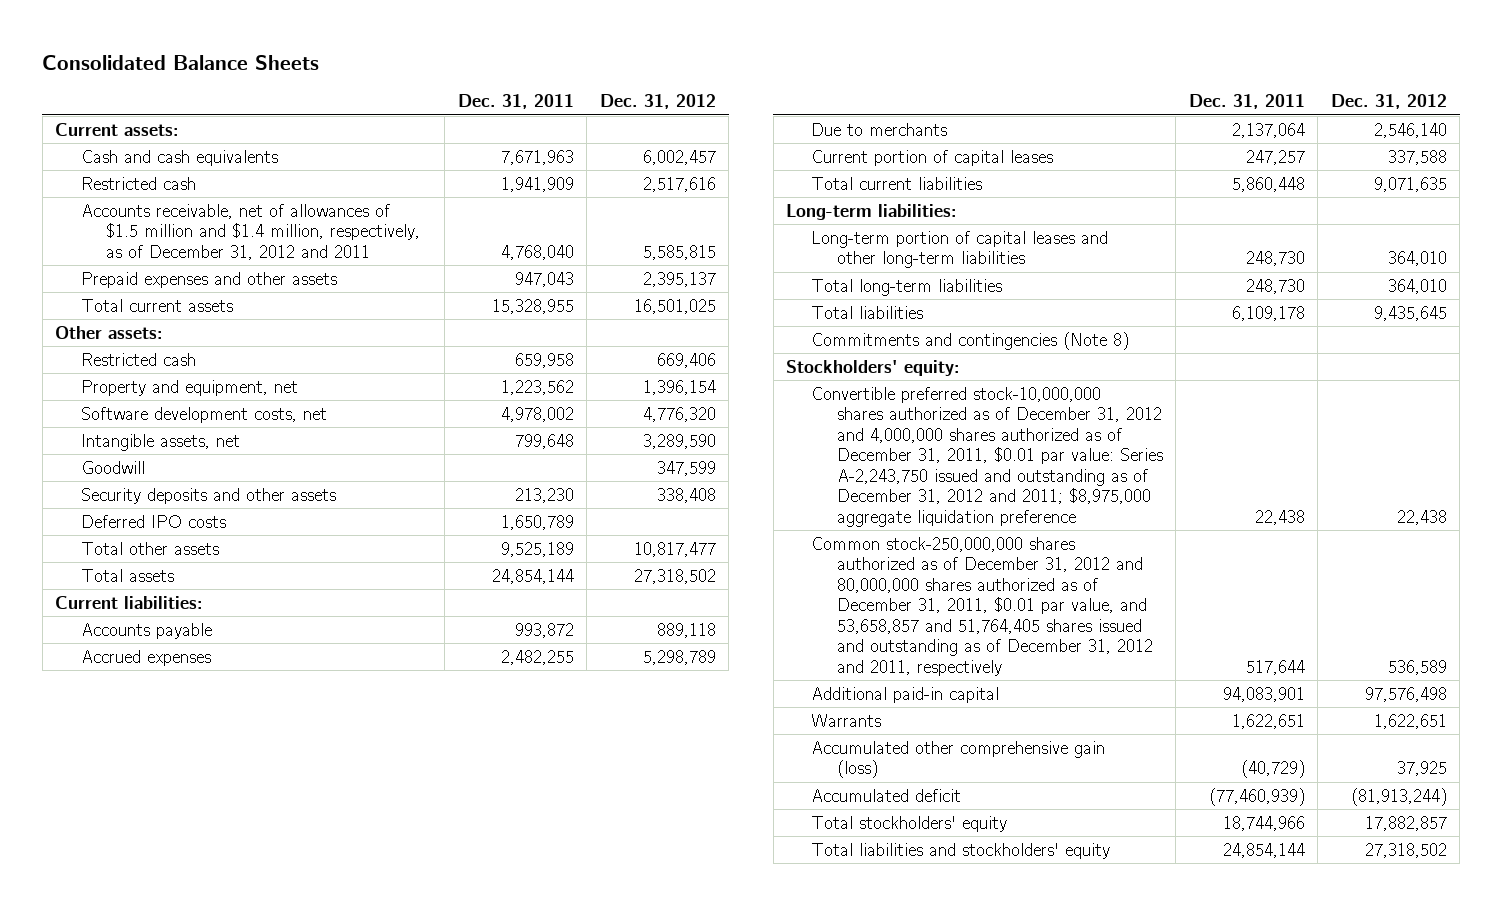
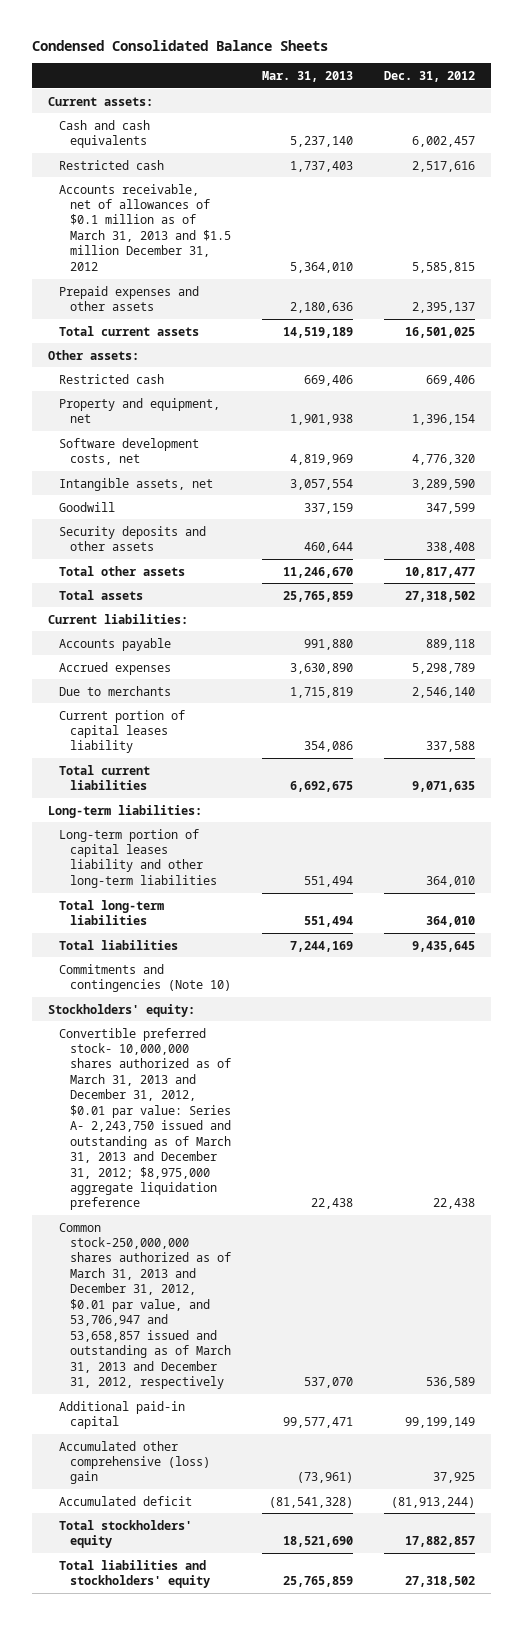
- Consolidated Balance Sheets
+ Condensed Consolidated Balance Sheets
- | Dec. 31, 2011 | Dec. 31, 2012
+ | Mar. 31, 2013 | Dec. 31, 2012
- Accounts receivable, net of allowances of $1.5 million and $1.4 million, respectively, as of December 31, 2012 and 2011 | 4,768,040 | 5,585,815
+ Accounts receivable, net of allowances of $0.1 million as of March 31, 2013 and $1.5 million December 31, 2012 | 5,364,010 | 5,585,815
- Deferred IPO costs | 1,650,789 |
- Current portion of capital leases | 247,257 | 337,588
+ Current portion of capital leases liability | 354,086 | 337,588
- Long-term portion of capital leases and other long-term liabilities | 248,730 | 364,010
+ Long-term portion of capital leases liability and other long-term liabilities | 551,494 | 364,010
- Commitments and contingencies (Note 8)
+ Commitments and contingencies (Note 10)
- Convertible preferred stock-10,000,000 shares authorized as of December 31, 2012 and 4,000,000 shares authorized as of December 31, 2011, $0.01 par value: Series A-2,243,750 issued and outstanding as of December 31, 2012 and 2011; $8,975,000 aggregate liquidation preference | 22,438 | 22,438
- Common stock-250,000,000 shares authorized as of December 31, 2012 and 80,000,000 shares authorized as of December 31, 2011, $0.01 par value, and 53,658,857 and 51,764,405 shares issued and outstanding as of December 31, 2012 and 2011, respectively | 517,644 | 536,589
- Additional paid-in capital | 94,083,901 | 97,576,498
- Warrants | 1,622,651 | 1,622,651
- Accumulated other comprehensive gain (loss) | (40,729) | 37,925
+ Convertible preferred stock- 10,000,000 shares authorized as of March 31, 2013 and December 31, 2012, $0.01 par value: Series A- 2,243,750 issued and outstanding as of March 31, 2013 and December 31, 2012; $8,975,000 aggregate liquidation preference | 22,438 | 22,438
+ Common stock-250,000,000 shares authorized as of March 31, 2013 and December 31, 2012, $0.01 par value, and 53,706,947 and 53,658,857 issued and outstanding as of March 31, 2013 and December 31, 2012, respectively | 537,070 | 536,589
+ Additional paid-in capital | 99,577,471 | 99,199,149
+ Accumulated other comprehensive (loss) gain | (73,961) | 37,925

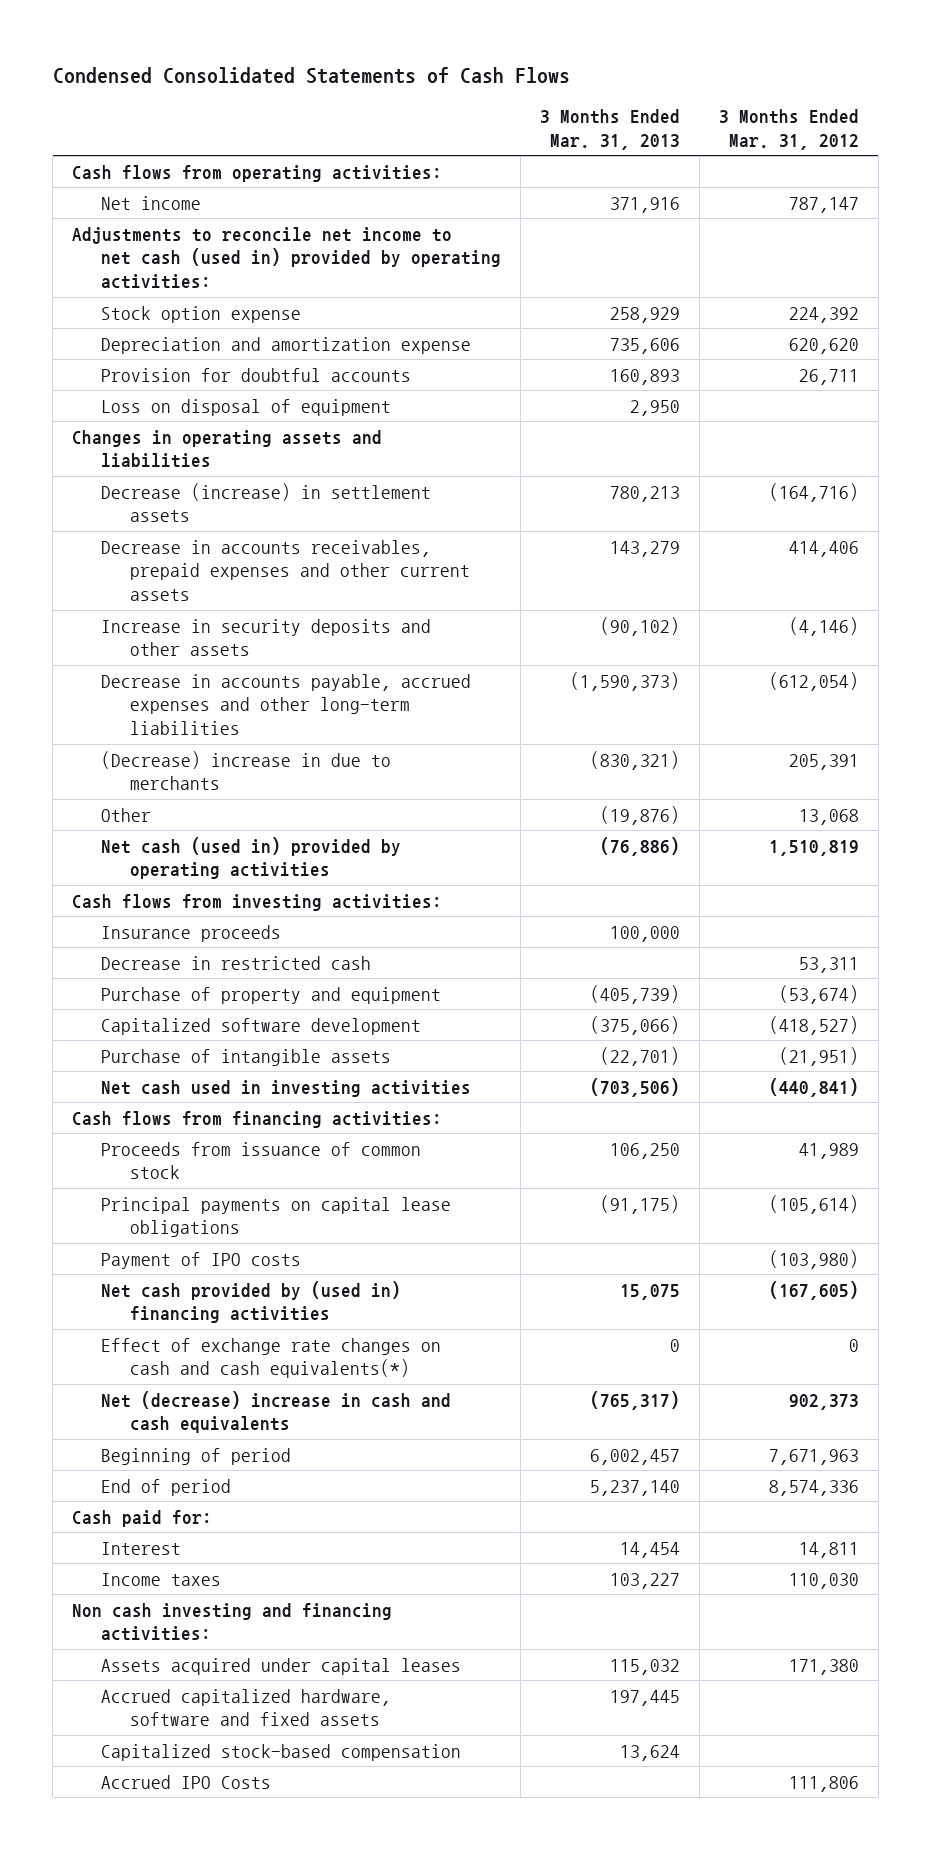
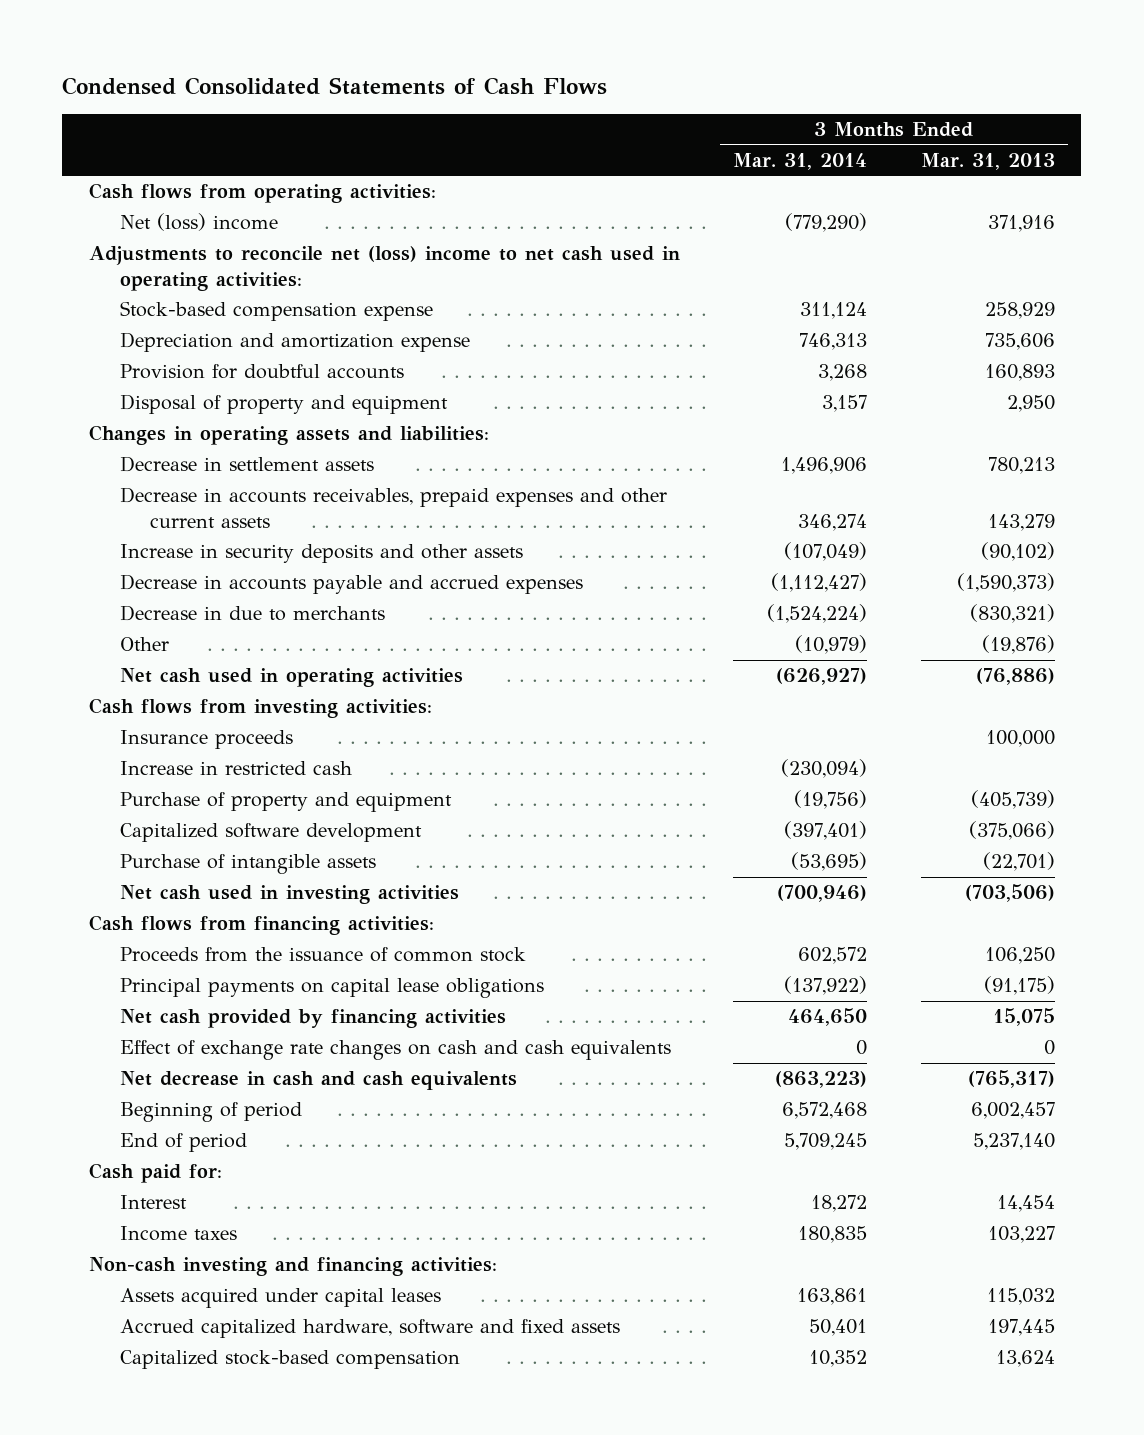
- | 3 Months Ended Mar. 31, 2013 | 3 Months Ended Mar. 31, 2012
+ | 3 Months Ended Mar. 31, 2014 | 3 Months Ended Mar. 31, 2013
- Net income | 371,916 | 787,147
- Adjustments to reconcile net income to net cash (used in) provided by operating activities:
- Stock option expense | 258,929 | 224,392
+ Net (loss) income | (779,290) | 371,916
+ Adjustments to reconcile net (loss) income to net cash used in operating activities:
+ Stock-based compensation expense | 311,124 | 258,929
- Loss on disposal of equipment | 2,950 |
- Changes in operating assets and liabilities
- Decrease (increase) in settlement assets | 780,213 | (164,716)
+ Disposal of property and equipment | 3,157 | 2,950
+ Changes in operating assets and liabilities:
+ Decrease in settlement assets | 1,496,906 | 780,213
- Decrease in accounts payable, accrued expenses and other long-term liabilities | (1,590,373) | (612,054)
- (Decrease) increase in due to merchants | (830,321) | 205,391
+ Decrease in accounts payable and accrued expenses | (1,112,427) | (1,590,373)
+ Decrease in due to merchants | (1,524,224) | (830,321)
- Net cash (used in) provided by operating activities | (76,886) | 1,510,819
+ Net cash used in operating activities | (626,927) | (76,886)
- Decrease in restricted cash | | 53,311
+ Increase in restricted cash | (230,094) |
- Proceeds from issuance of common stock | 106,250 | 41,989
+ Proceeds from the issuance of common stock | 602,572 | 106,250
- Payment of IPO costs | | (103,980)
- Net cash provided by (used in) financing activities | 15,075 | (167,605)
- Effect of exchange rate changes on cash and cash equivalents(*) | 0 | 0
- Net (decrease) increase in cash and cash equivalents | (765,317) | 902,373
+ Net cash provided by financing activities | 464,650 | 15,075
+ Effect of exchange rate changes on cash and cash equivalents | 0 | 0
+ Net decrease in cash and cash equivalents | (863,223) | (765,317)
- Non cash investing and financing activities:
+ Non-cash investing and financing activities:
- Accrued IPO Costs | | 111,806

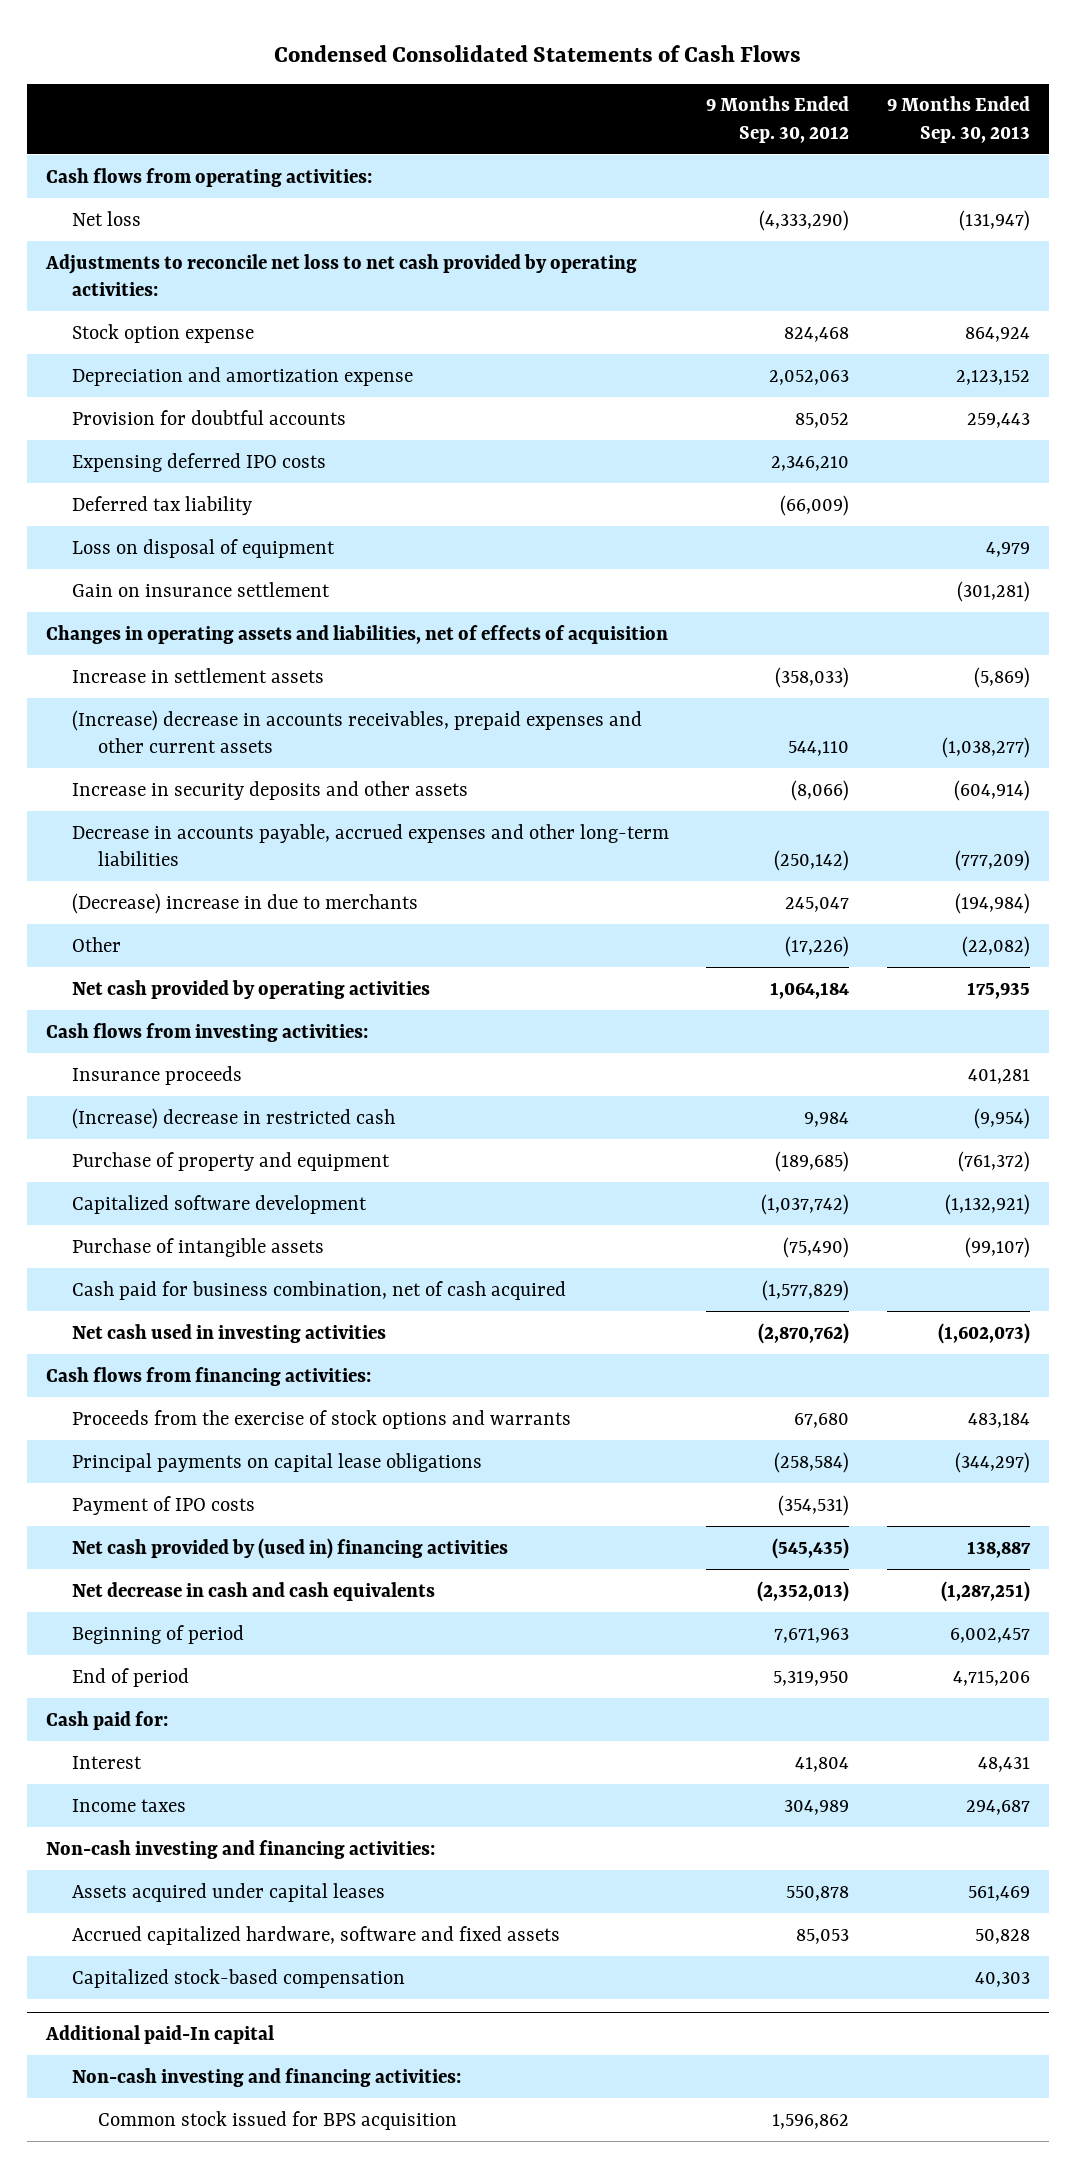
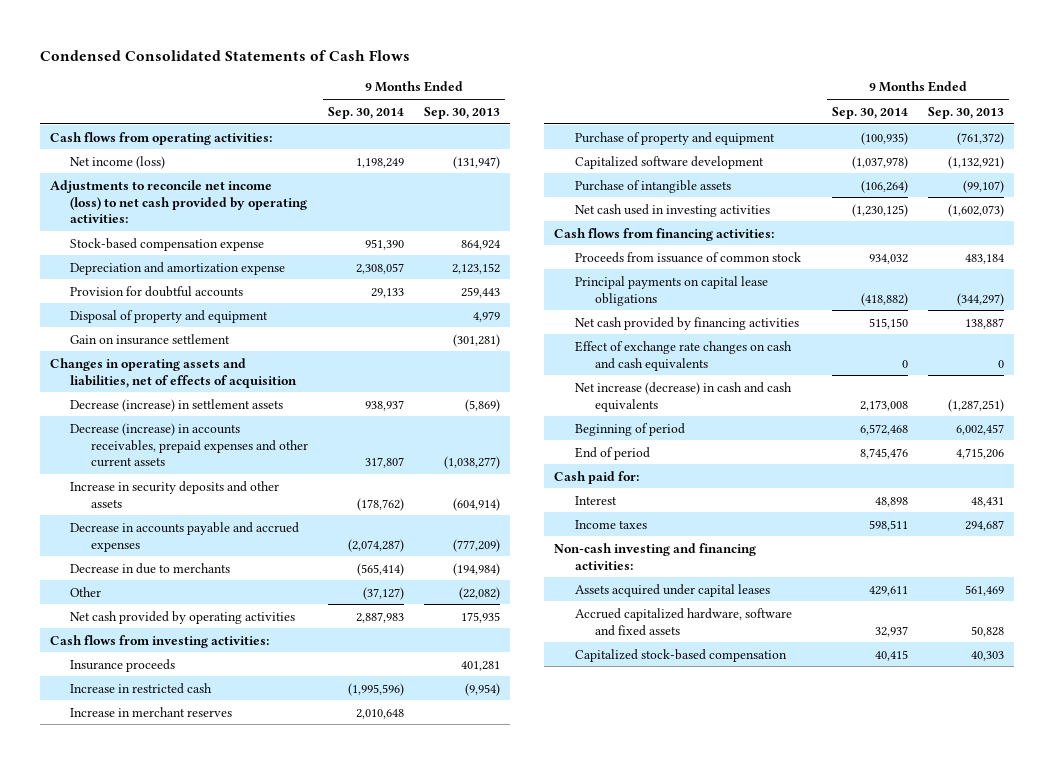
- | 9 Months Ended Sep. 30, 2012 | 9 Months Ended Sep. 30, 2013
+ | 9 Months Ended Sep. 30, 2014 | 9 Months Ended Sep. 30, 2013
- Net loss | (4,333,290) | (131,947)
- Adjustments to reconcile net loss to net cash provided by operating activities:
- Stock option expense | 824,468 | 864,924
+ Net income (loss) | 1,198,249 | (131,947)
+ Adjustments to reconcile net income (loss) to net cash provided by operating activities:
+ Stock-based compensation expense | 951,390 | 864,924
- Expensing deferred IPO costs | 2,346,210 |
- Deferred tax liability | (66,009) |
- Loss on disposal of equipment | | 4,979
+ Disposal of property and equipment | | 4,979
- Increase in settlement assets | (358,033) | (5,869)
- (Increase) decrease in accounts receivables, prepaid expenses and other current assets | 544,110 | (1,038,277)
+ Decrease (increase) in settlement assets | 938,937 | (5,869)
+ Decrease (increase) in accounts receivables, prepaid expenses and other current assets | 317,807 | (1,038,277)
- Decrease in accounts payable, accrued expenses and other long-term liabilities | (250,142) | (777,209)
- (Decrease) increase in due to merchants | 245,047 | (194,984)
+ Decrease in accounts payable and accrued expenses | (2,074,287) | (777,209)
+ Decrease in due to merchants | (565,414) | (194,984)
- (Increase) decrease in restricted cash | 9,984 | (9,954)
+ Increase in restricted cash | (1,995,596) | (9,954)
+ Increase in merchant reserves | 2,010,648 |
- Cash paid for business combination, net of cash acquired | (1,577,829) |
- Proceeds from the exercise of stock options and warrants | 67,680 | 483,184
+ Proceeds from issuance of common stock | 934,032 | 483,184
- Payment of IPO costs | (354,531) |
- Net cash provided by (used in) financing activities | (545,435) | 138,887
- Net decrease in cash and cash equivalents | (2,352,013) | (1,287,251)
+ Net cash provided by financing activities | 515,150 | 138,887
+ Effect of exchange rate changes on cash and cash equivalents | 0 | 0
+ Net increase (decrease) in cash and cash equivalents | 2,173,008 | (1,287,251)
- Additional paid-In capital
- Non-cash investing and financing activities:
- Common stock issued for BPS acquisition | 1,596,862 |

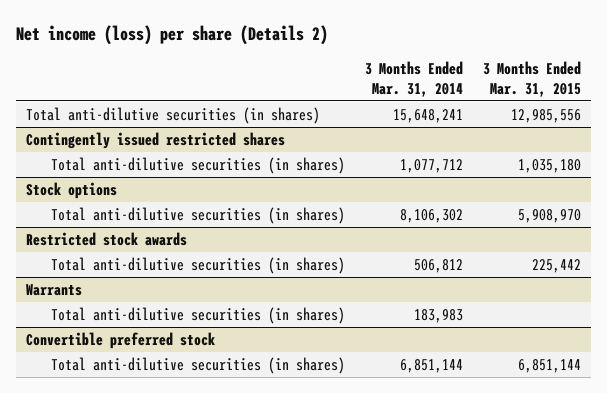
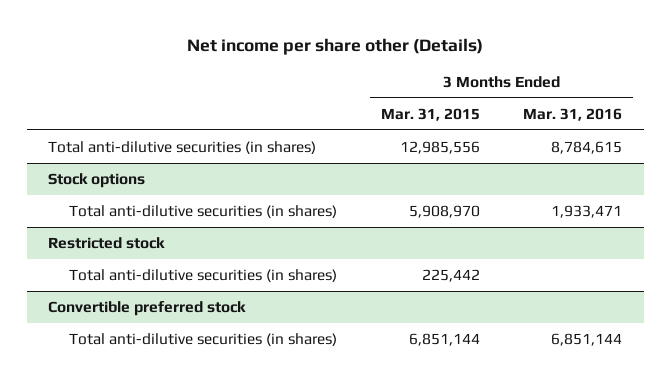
- Net income (loss) per share (Details 2)
+ Net income per share other (Details)
- | 3 Months Ended Mar. 31, 2014 | 3 Months Ended Mar. 31, 2015
+ | 3 Months Ended Mar. 31, 2015 | 3 Months Ended Mar. 31, 2016
- Contingently issued restricted shares
- Total anti-dilutive securities (in shares) | 1,077,712 | 1,035,180
- Restricted stock awards
+ Restricted stock
- Warrants
- Total anti-dilutive securities (in shares) | 183,983 |

